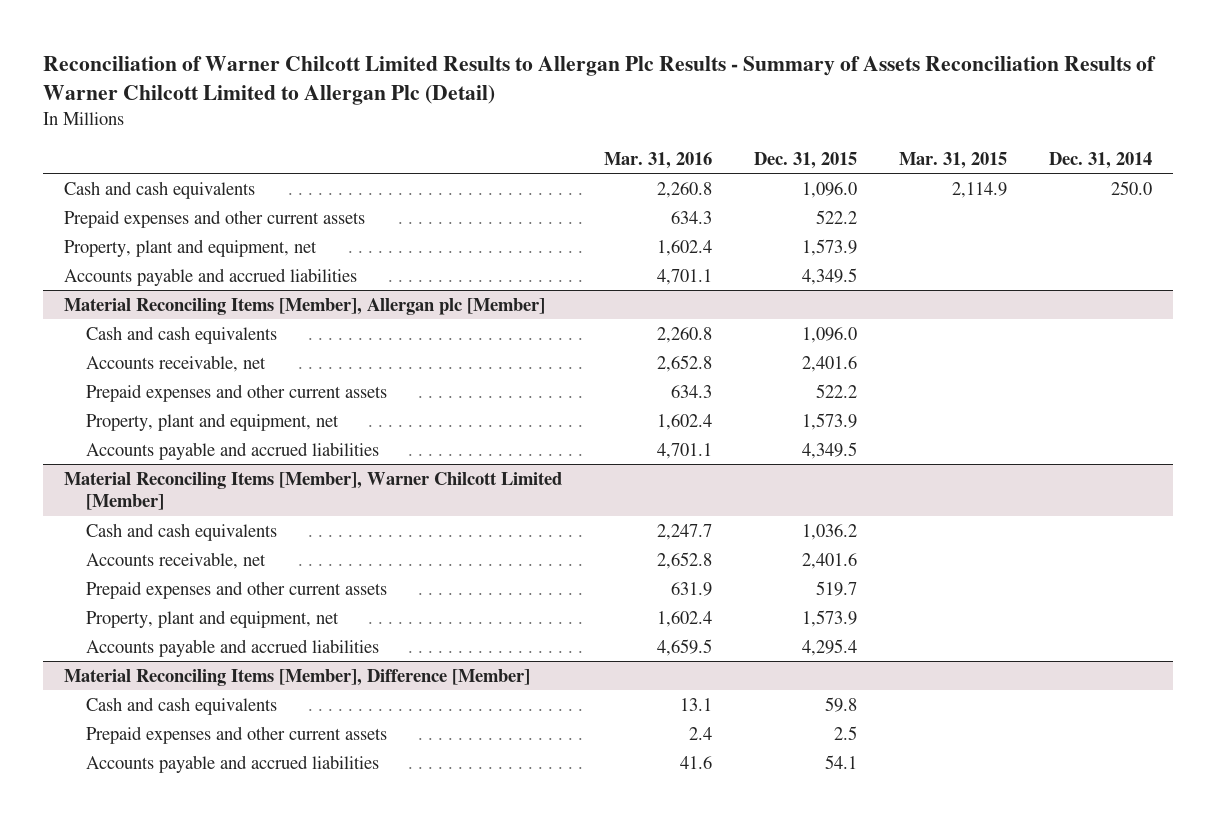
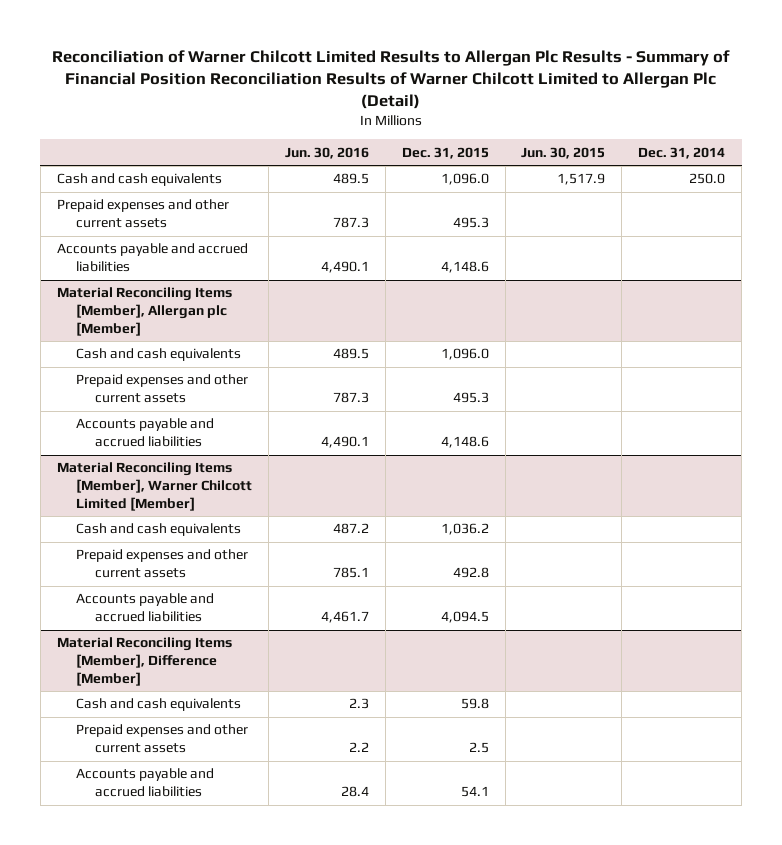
- Reconciliation of Warner Chilcott Limited Results to Allergan Plc Results - Summary of Assets Reconciliation Results of Warner Chilcott Limited to Allergan Plc (Detail)
+ Reconciliation of Warner Chilcott Limited Results to Allergan Plc Results - Summary of Financial Position Reconciliation Results of Warner Chilcott Limited to Allergan Plc (Detail)
- | Mar. 31, 2016 | Dec. 31, 2015 | Mar. 31, 2015 | Dec. 31, 2014
+ | Jun. 30, 2016 | Dec. 31, 2015 | Jun. 30, 2015 | Dec. 31, 2014
- Prepaid expenses and other current assets | 634.3 | 522.2 | |
- Property, plant and equipment, net | 1,602.4 | 1,573.9 | |
- Accounts payable and accrued liabilities | 4,701.1 | 4,349.5 | |
+ Prepaid expenses and other current assets | 787.3 | 495.3 | |
+ Accounts payable and accrued liabilities | 4,490.1 | 4,148.6 | |
@ Material Reconciling Items [Member], Allergan plc [Member]
- Accounts receivable, net | 2,652.8 | 2,401.6 | |
- Prepaid expenses and other current assets | 634.3 | 522.2 | |
- Property, plant and equipment, net | 1,602.4 | 1,573.9 | |
- Accounts payable and accrued liabilities | 4,701.1 | 4,349.5 | |
+ Prepaid expenses and other current assets | 787.3 | 495.3 | |
+ Accounts payable and accrued liabilities | 4,490.1 | 4,148.6 | |
@ Material Reconciling Items [Member], Warner Chilcott Limited [Member]
- Accounts receivable, net | 2,652.8 | 2,401.6 | |
- Prepaid expenses and other current assets | 631.9 | 519.7 | |
- Property, plant and equipment, net | 1,602.4 | 1,573.9 | |
- Accounts payable and accrued liabilities | 4,659.5 | 4,295.4 | |
+ Prepaid expenses and other current assets | 785.1 | 492.8 | |
+ Accounts payable and accrued liabilities | 4,461.7 | 4,094.5 | |

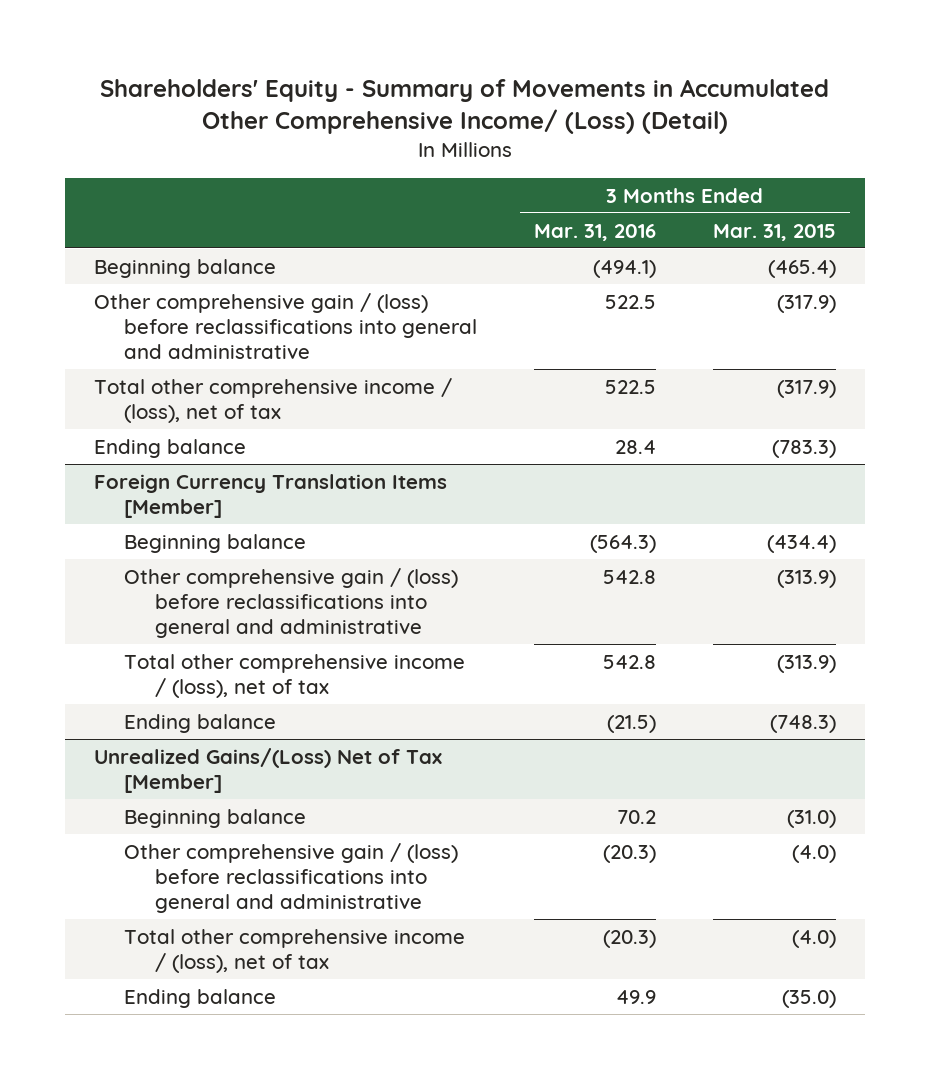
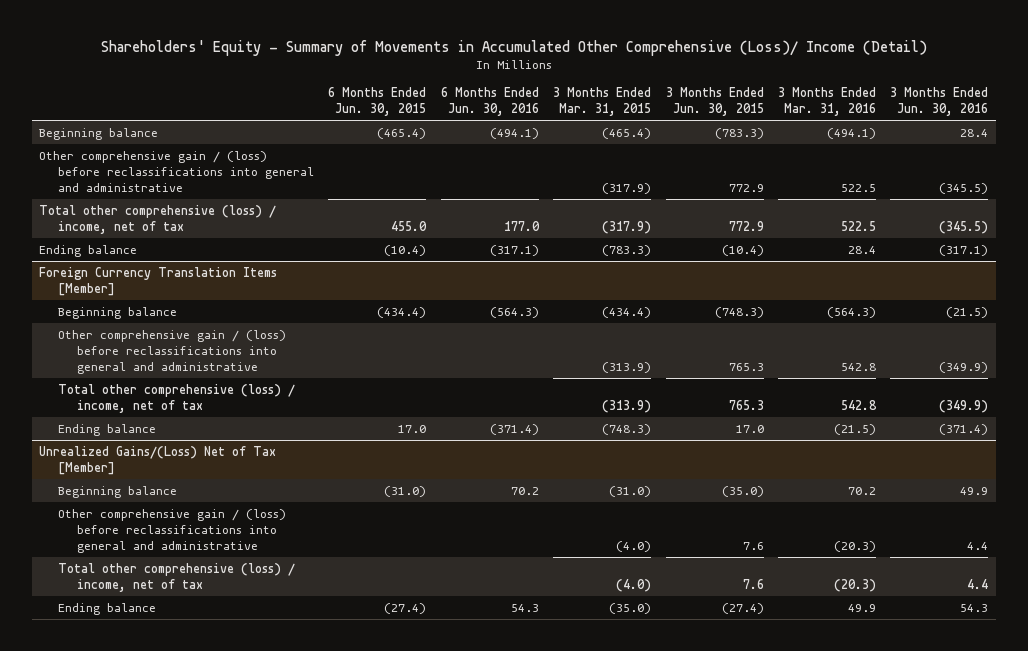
- Shareholders' Equity - Summary of Movements in Accumulated Other Comprehensive Income/ (Loss) (Detail)
+ Shareholders' Equity - Summary of Movements in Accumulated Other Comprehensive (Loss)/ Income (Detail)
- | 3 Months Ended Mar. 31, 2016 | 3 Months Ended Mar. 31, 2015
+ | 6 Months Ended Jun. 30, 2015 | 6 Months Ended Jun. 30, 2016 | 3 Months Ended Mar. 31, 2015 | 3 Months Ended Jun. 30, 2015 | 3 Months Ended Mar. 31, 2016 | 3 Months Ended Jun. 30, 2016
- Total other comprehensive income / (loss), net of tax | 522.5 | (317.9)
+ Total other comprehensive (loss) / income, net of tax | 455.0 | 177.0 | (317.9) | 772.9 | 522.5 | (345.5)
@ Foreign Currency Translation Items [Member]
- Total other comprehensive income / (loss), net of tax | 542.8 | (313.9)
+ Total other comprehensive (loss) / income, net of tax | | | (313.9) | 765.3 | 542.8 | (349.9)
@ Unrealized Gains/(Loss) Net of Tax [Member]
- Total other comprehensive income / (loss), net of tax | (20.3) | (4.0)
+ Total other comprehensive (loss) / income, net of tax | | | (4.0) | 7.6 | (20.3) | 4.4

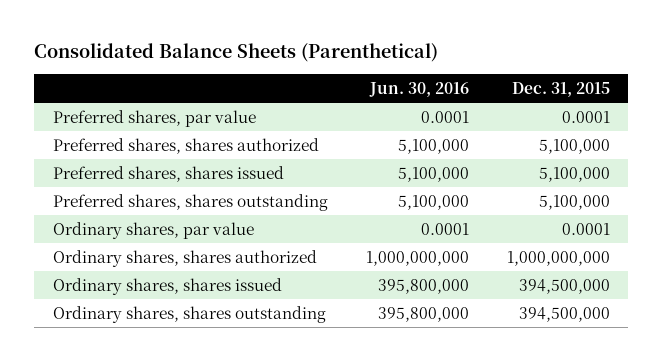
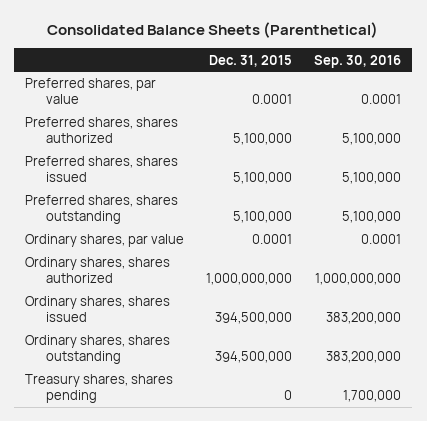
- | Jun. 30, 2016 | Dec. 31, 2015
+ | Dec. 31, 2015 | Sep. 30, 2016
+ Treasury shares, shares pending | 0 | 1,700,000

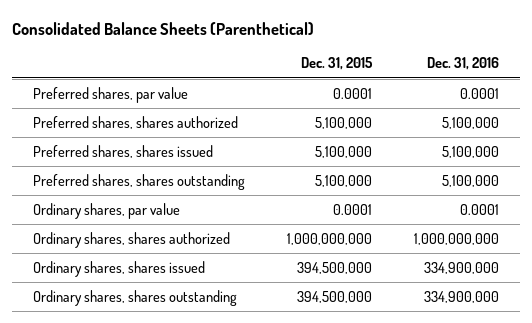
- | Dec. 31, 2015 | Sep. 30, 2016
+ | Dec. 31, 2015 | Dec. 31, 2016
- Treasury shares, shares pending | 0 | 1,700,000

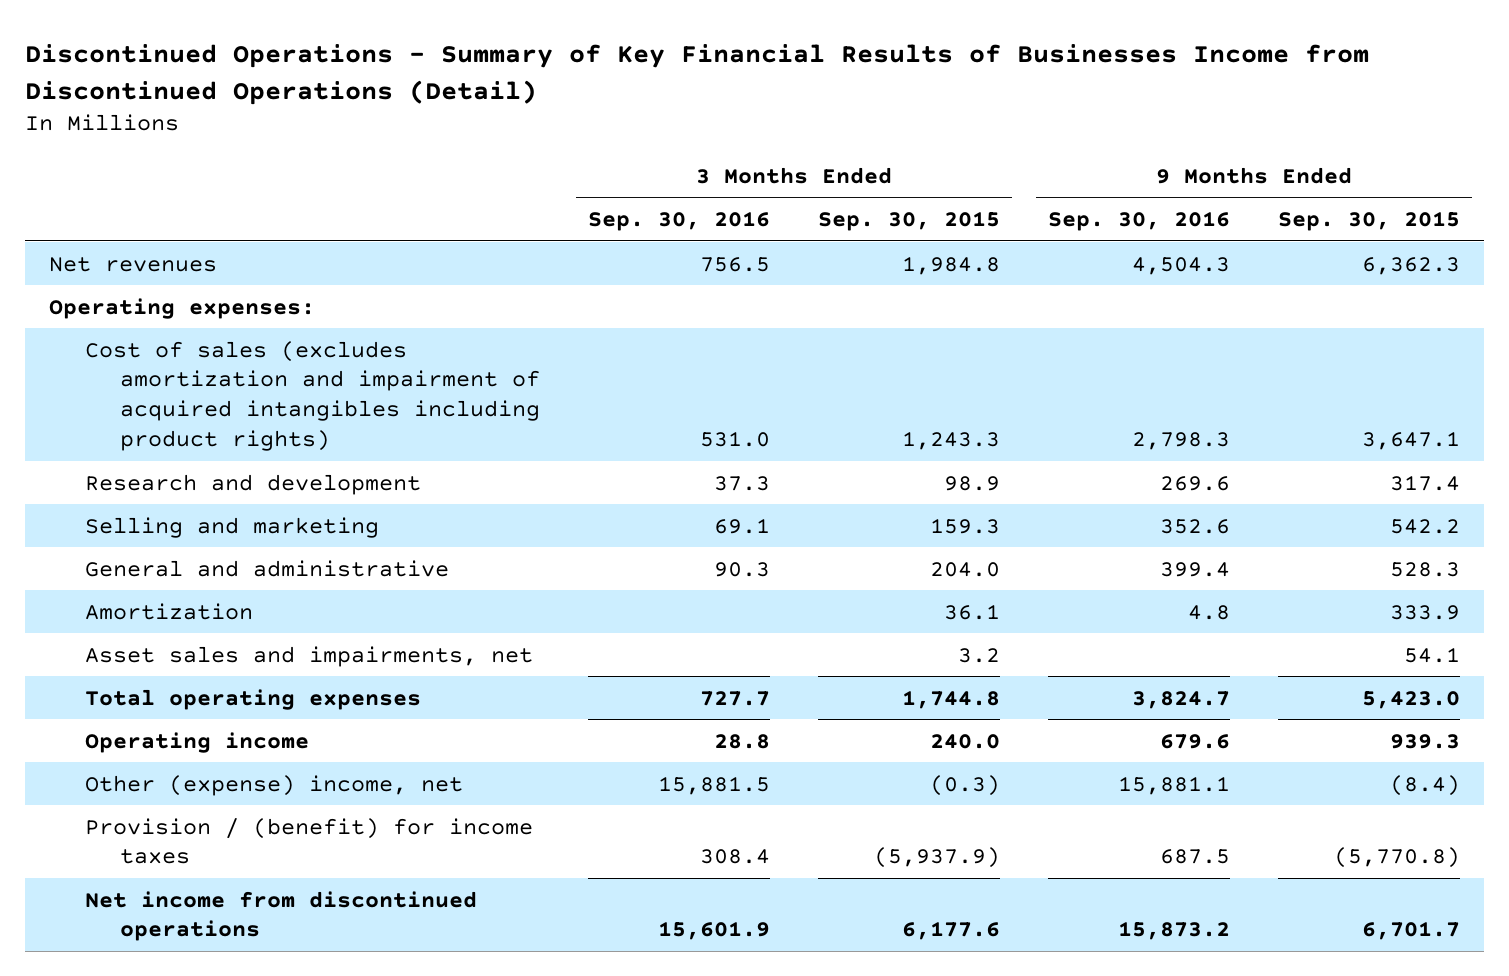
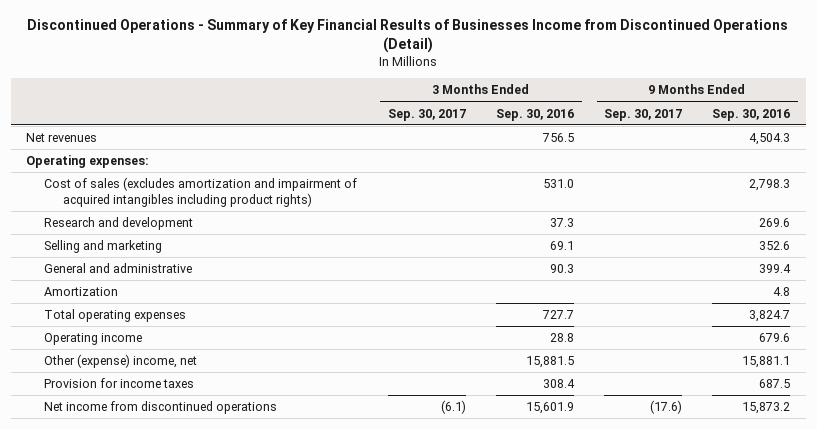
- | 3 Months Ended Sep. 30, 2016 | 3 Months Ended Sep. 30, 2015 | 9 Months Ended Sep. 30, 2016 | 9 Months Ended Sep. 30, 2015
+ | 3 Months Ended Sep. 30, 2017 | 3 Months Ended Sep. 30, 2016 | 9 Months Ended Sep. 30, 2017 | 9 Months Ended Sep. 30, 2016
- Asset sales and impairments, net | | 3.2 | | 54.1
- Provision / (benefit) for income taxes | 308.4 | (5,937.9) | 687.5 | (5,770.8)
+ Provision for income taxes | | 308.4 | | 687.5

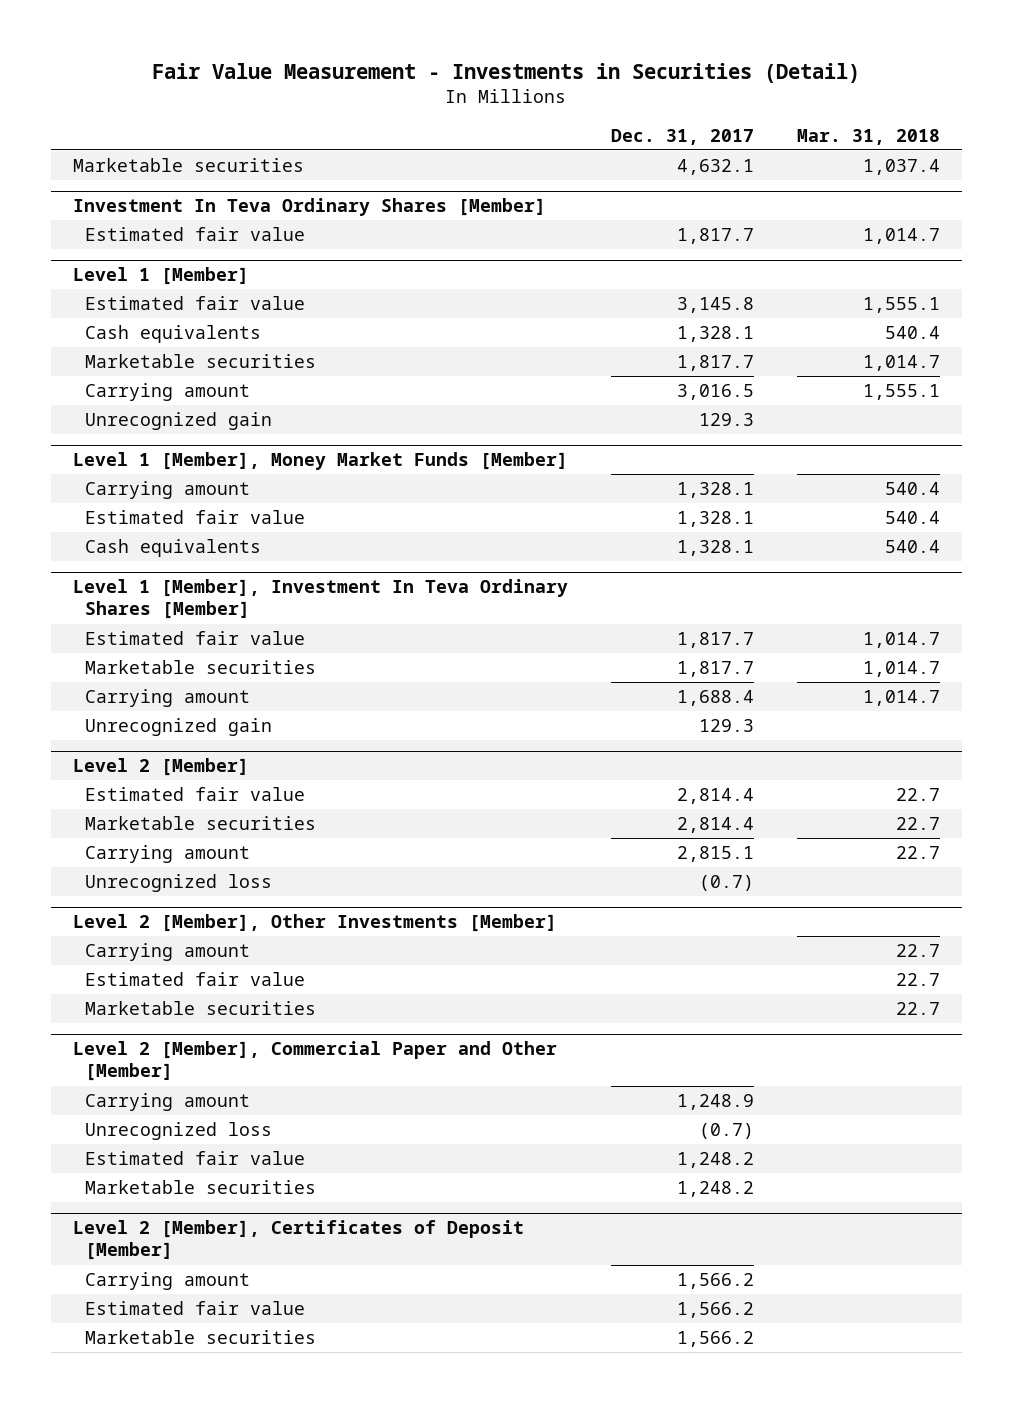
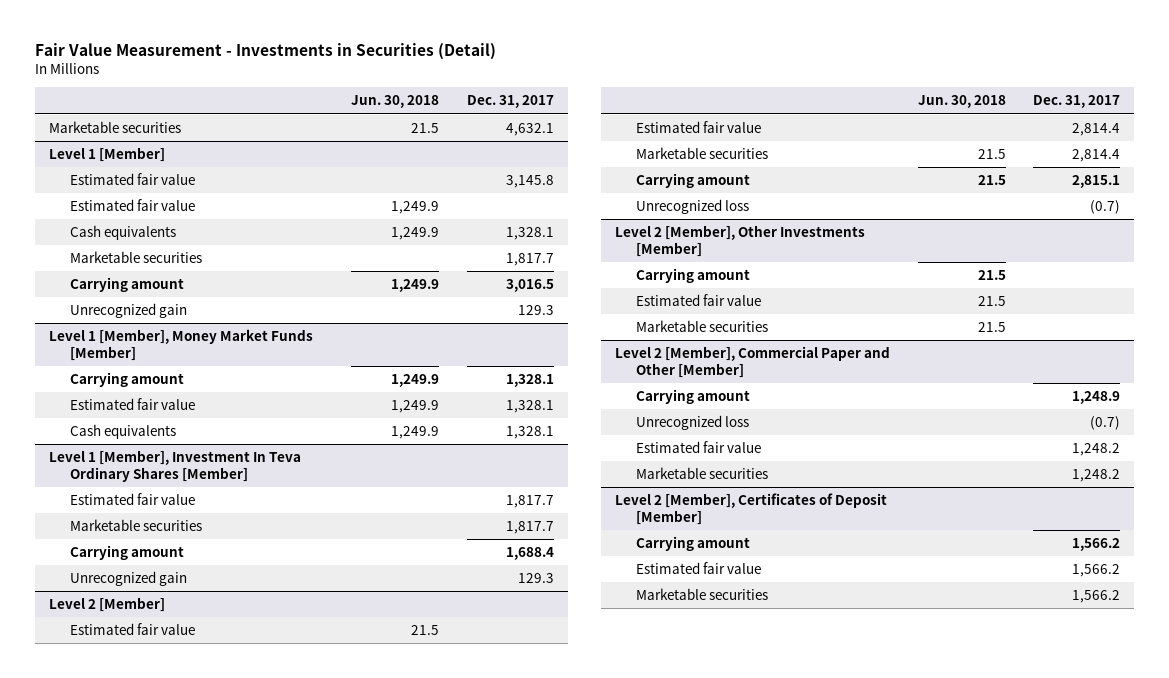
- | Dec. 31, 2017 | Mar. 31, 2018
+ | Jun. 30, 2018 | Dec. 31, 2017
- Investment In Teva Ordinary Shares [Member]
- Estimated fair value | 1,817.7 | 1,014.7
@ Level 1 [Member]
+ Estimated fair value | 1,249.9 |
@ Level 2 [Member]
+ Estimated fair value | 21.5 |

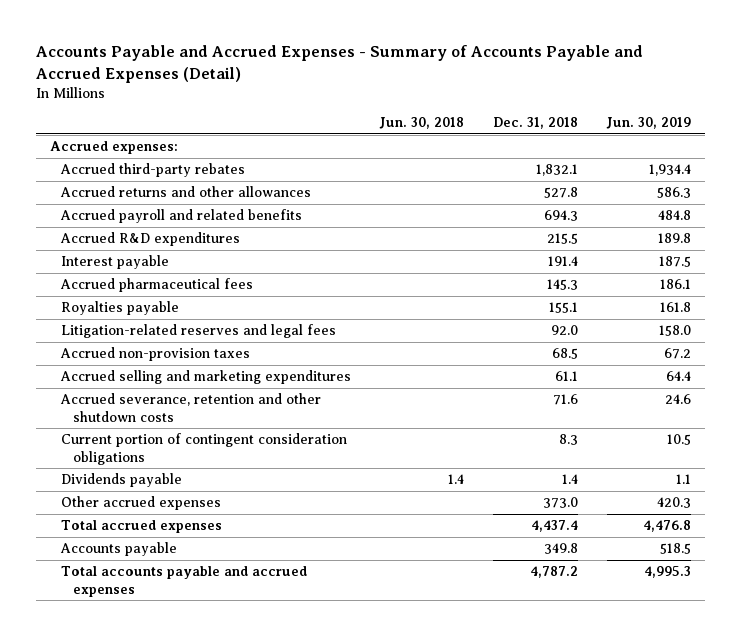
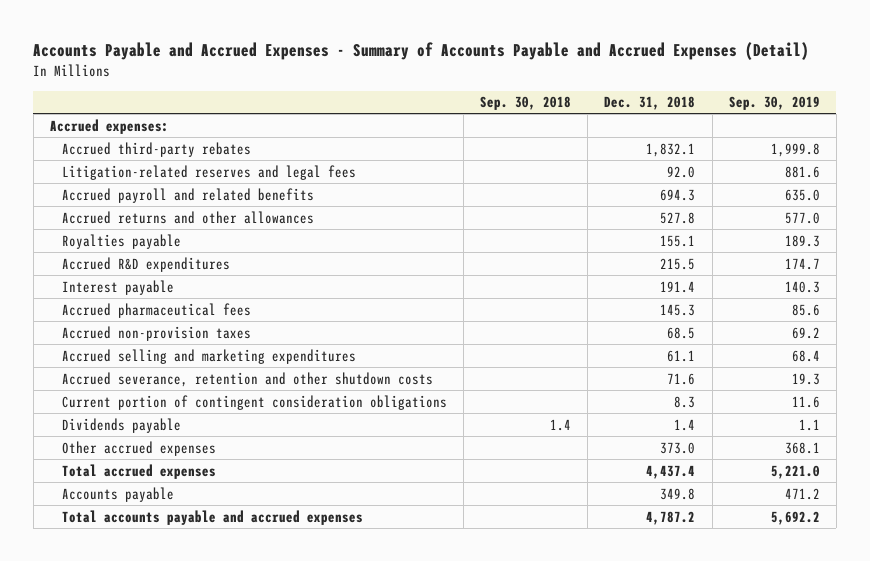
- | Jun. 30, 2018 | Dec. 31, 2018 | Jun. 30, 2019
+ | Sep. 30, 2018 | Dec. 31, 2018 | Sep. 30, 2019
moved up: Litigation-related reserves and legal fees | | 92.0 | 881.6
moved down: Accrued returns and other allowances | | 527.8 | 577.0
moved up: Royalties payable | | 155.1 | 189.3

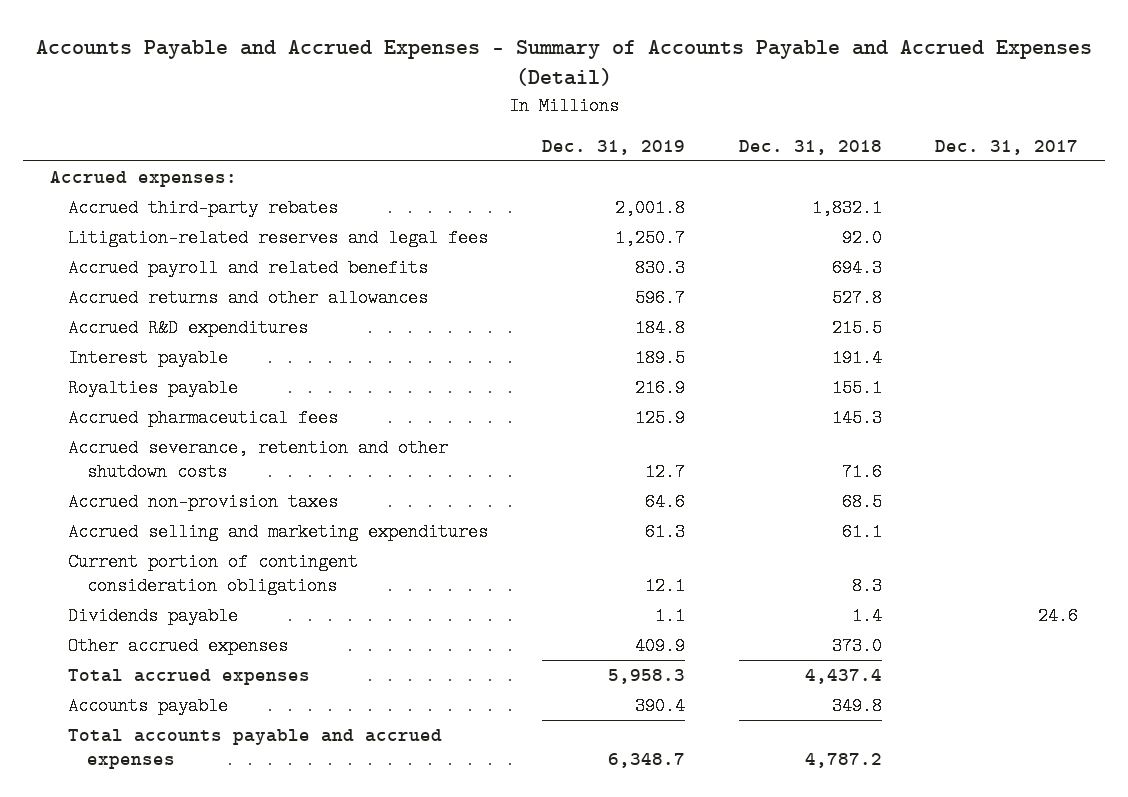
- | Sep. 30, 2018 | Dec. 31, 2018 | Sep. 30, 2019
+ | Dec. 31, 2019 | Dec. 31, 2018 | Dec. 31, 2017
moved down: Royalties payable | 216.9 | 155.1 |
moved up: Accrued severance, retention and other shutdown costs | 12.7 | 71.6 |

